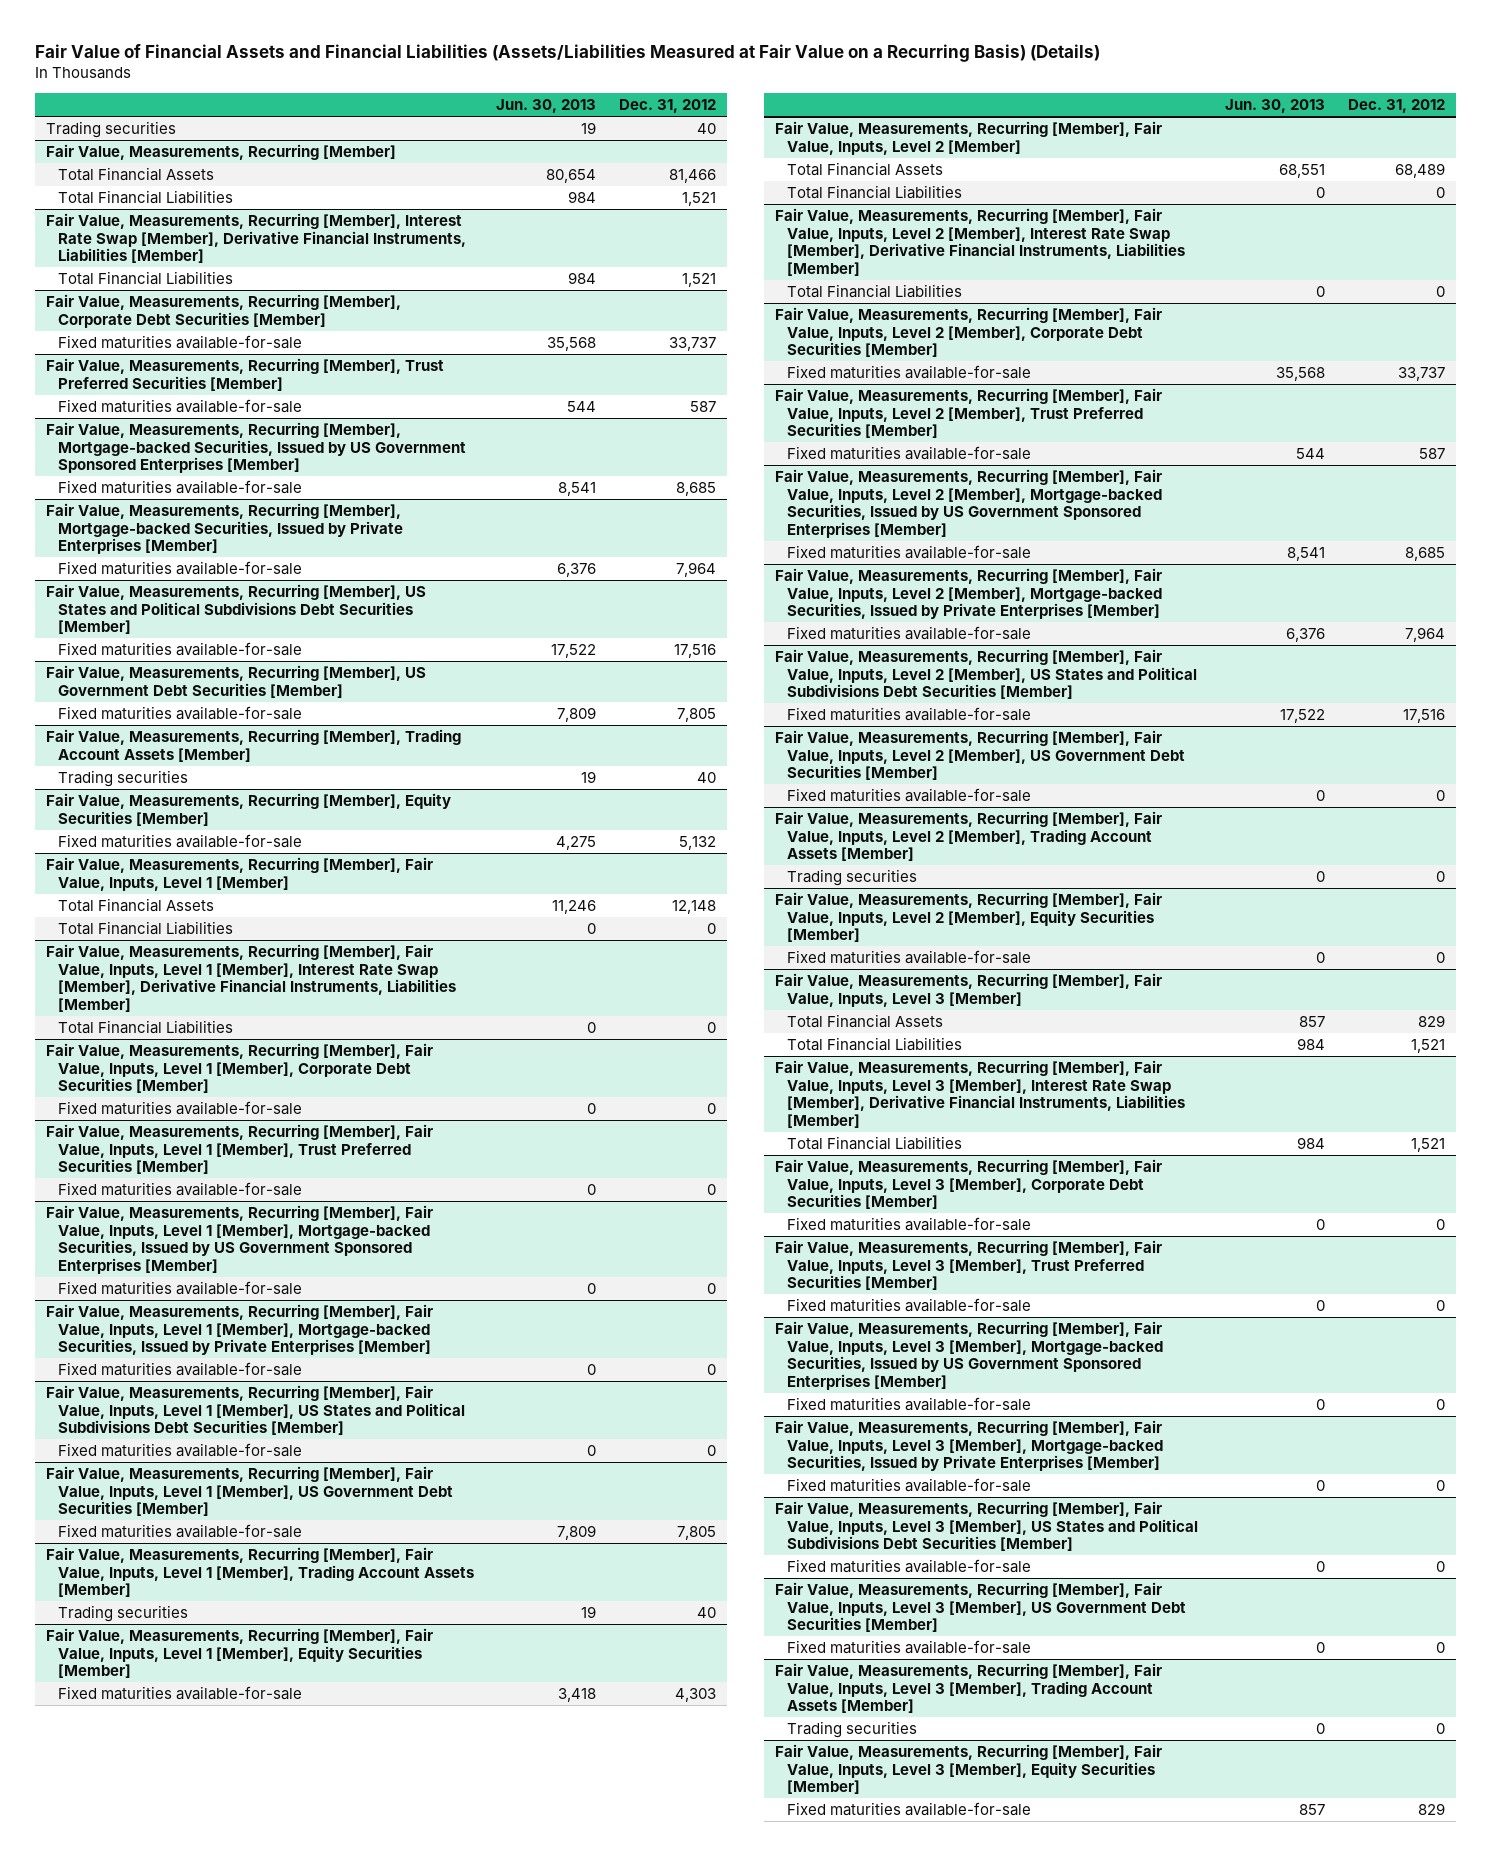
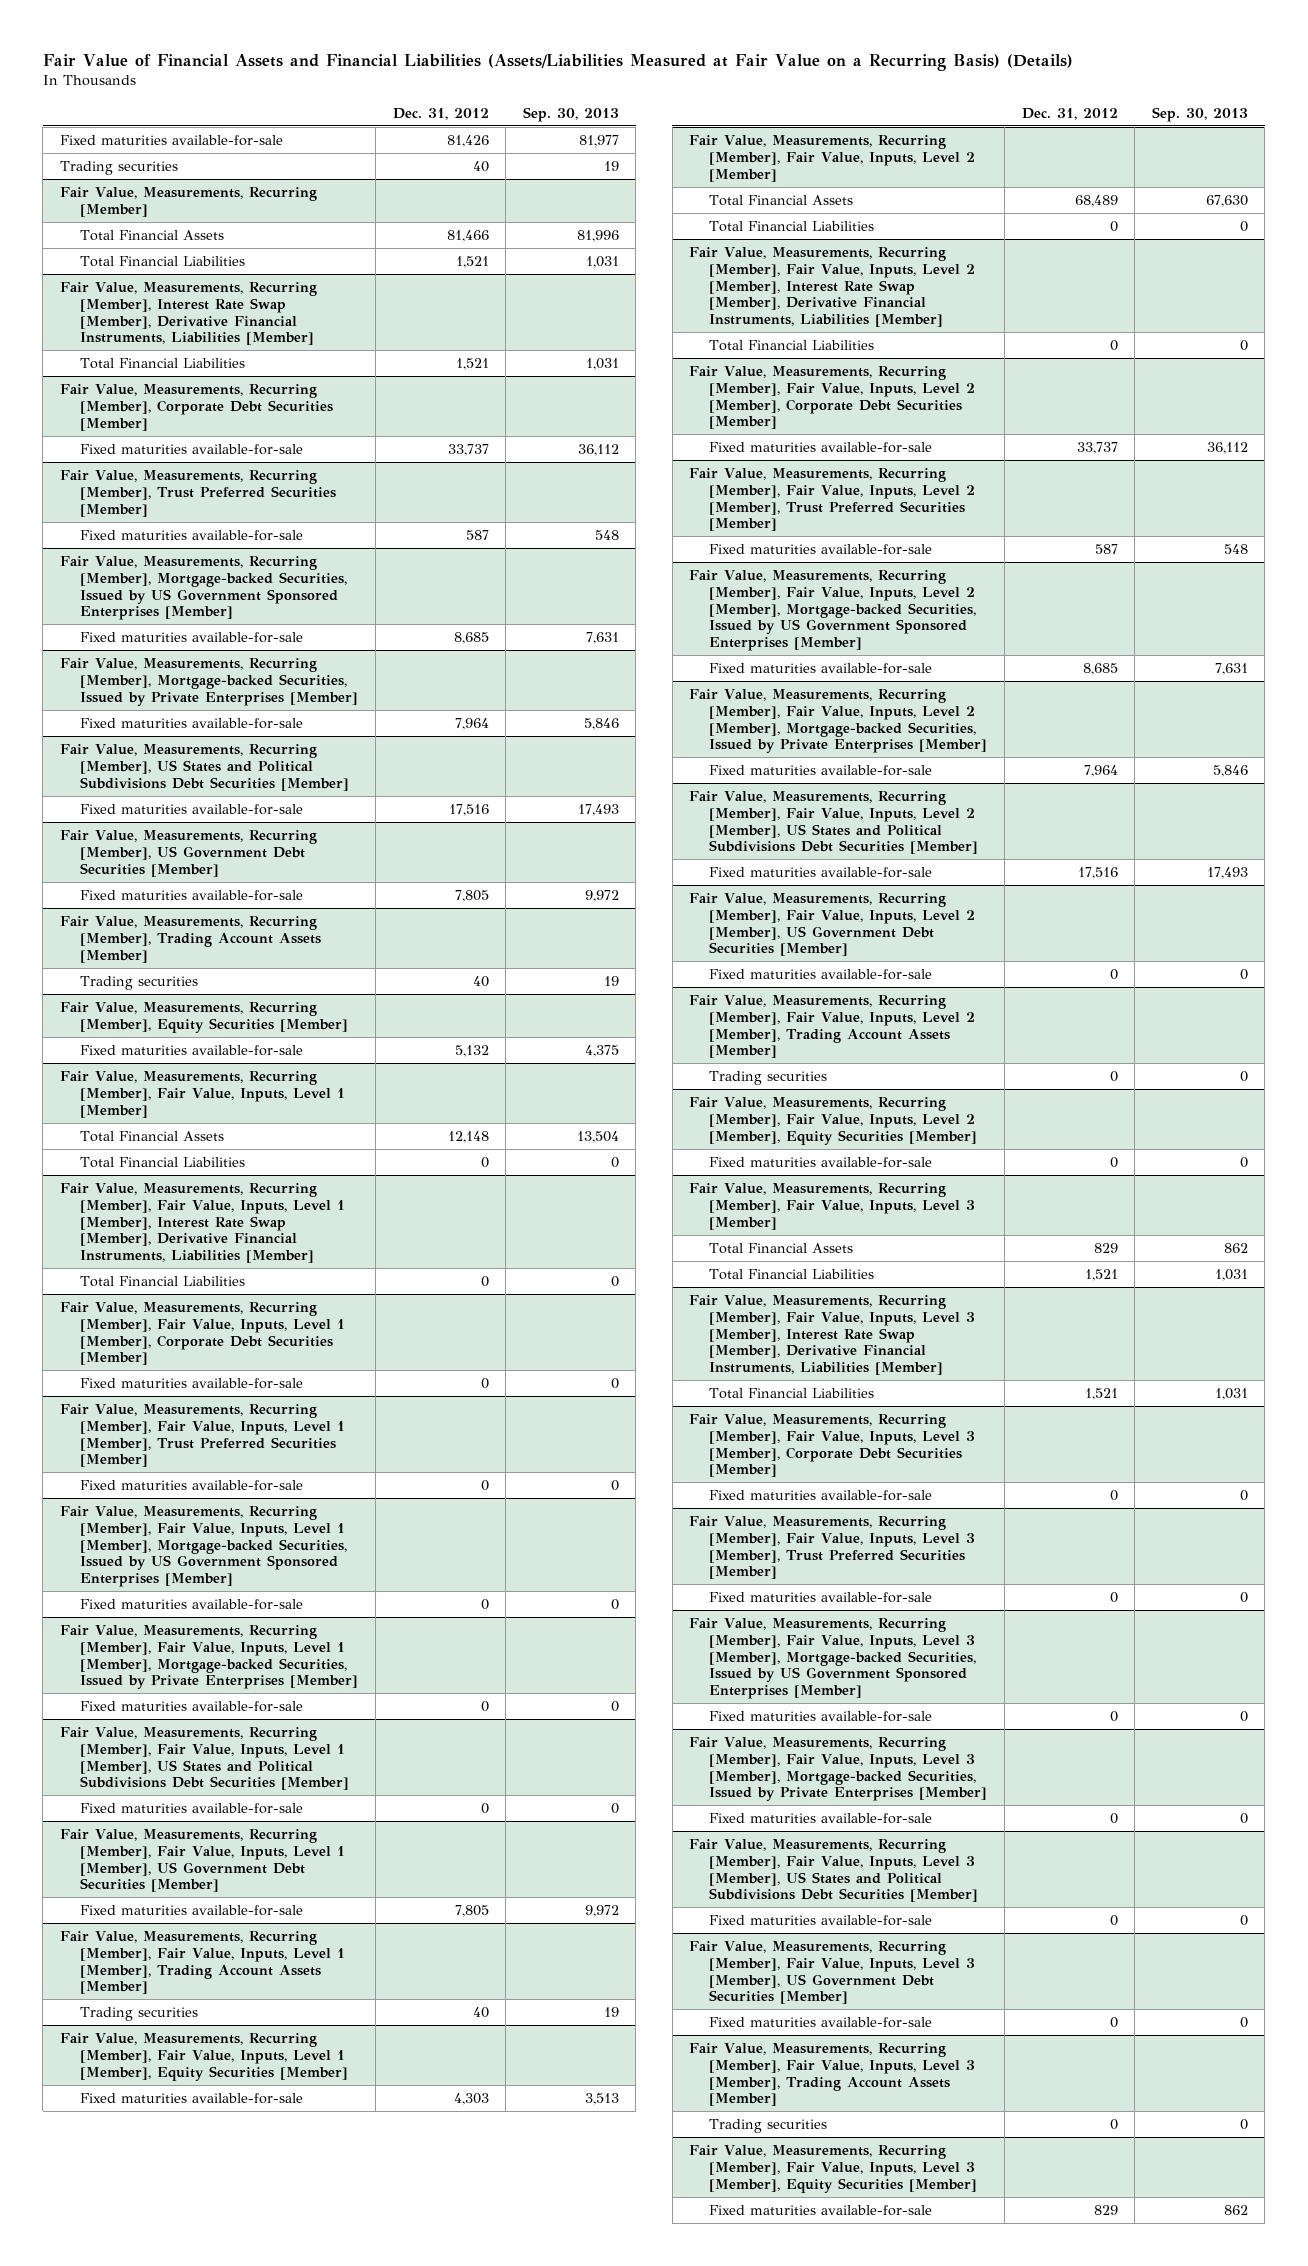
- | Jun. 30, 2013 | Dec. 31, 2012
+ | Dec. 31, 2012 | Sep. 30, 2013
+ Fixed maturities available-for-sale | 81,426 | 81,977

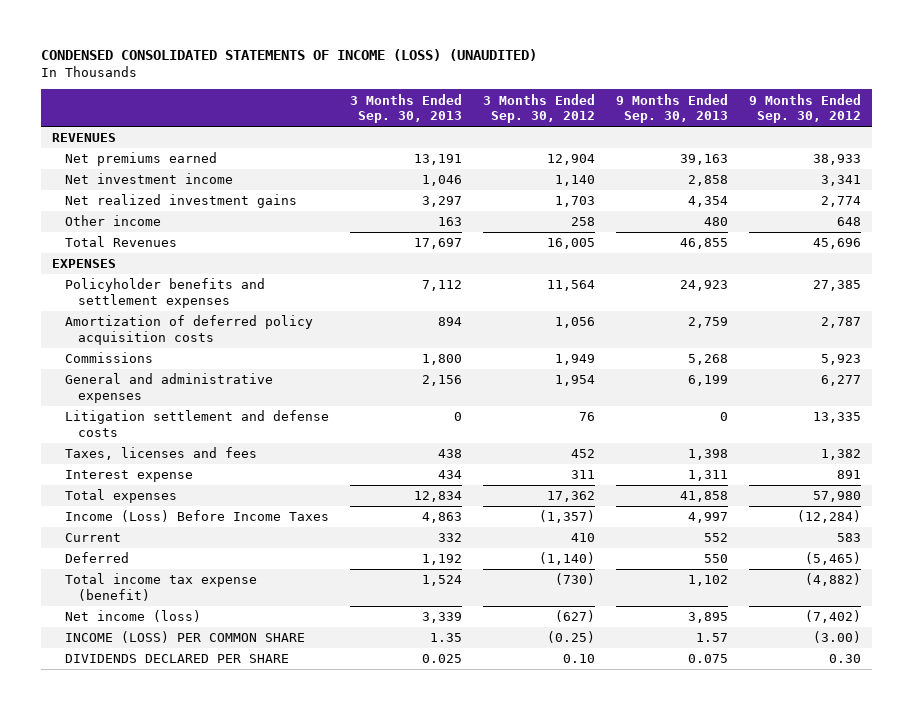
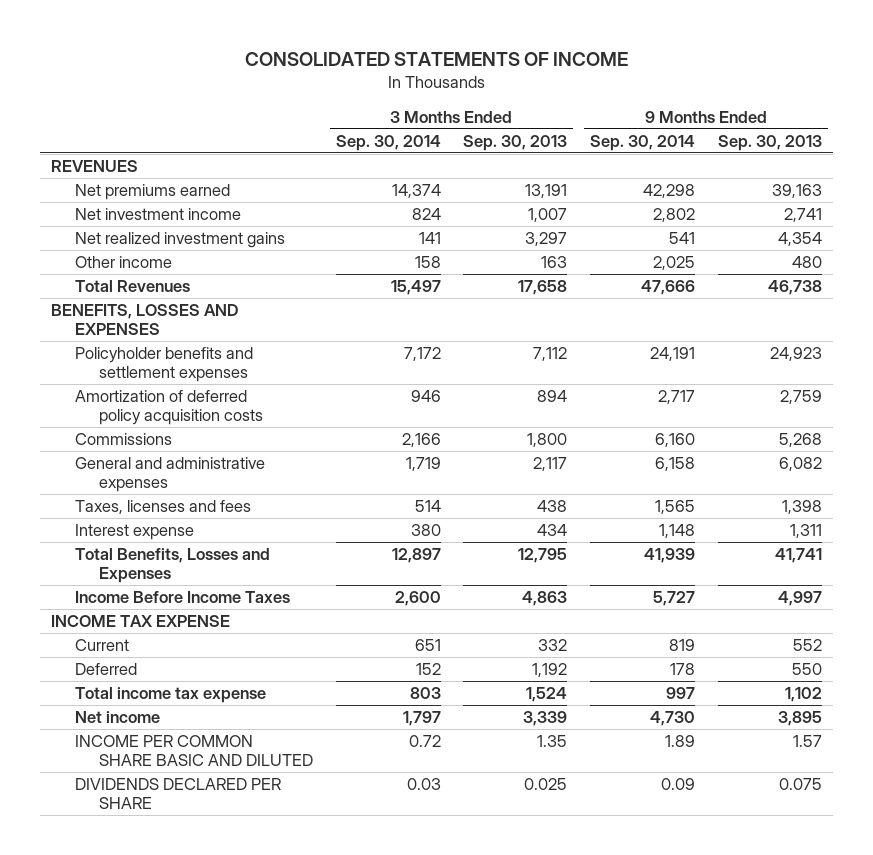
- CONDENSED CONSOLIDATED STATEMENTS OF INCOME (LOSS) (UNAUDITED)
+ CONSOLIDATED STATEMENTS OF INCOME
- | 3 Months Ended Sep. 30, 2013 | 3 Months Ended Sep. 30, 2012 | 9 Months Ended Sep. 30, 2013 | 9 Months Ended Sep. 30, 2012
+ | 3 Months Ended Sep. 30, 2014 | 3 Months Ended Sep. 30, 2013 | 9 Months Ended Sep. 30, 2014 | 9 Months Ended Sep. 30, 2013
- Net investment income | 1,046 | 1,140 | 2,858 | 3,341
+ Net investment income | 824 | 1,007 | 2,802 | 2,741
- Total Revenues | 17,697 | 16,005 | 46,855 | 45,696
- EXPENSES
+ Total Revenues | 15,497 | 17,658 | 47,666 | 46,738
+ BENEFITS, LOSSES AND EXPENSES
- General and administrative expenses | 2,156 | 1,954 | 6,199 | 6,277
- Litigation settlement and defense costs | 0 | 76 | 0 | 13,335
+ General and administrative expenses | 1,719 | 2,117 | 6,158 | 6,082
- Total expenses | 12,834 | 17,362 | 41,858 | 57,980
- Income (Loss) Before Income Taxes | 4,863 | (1,357) | 4,997 | (12,284)
+ Total Benefits, Losses and Expenses | 12,897 | 12,795 | 41,939 | 41,741
+ Income Before Income Taxes | 2,600 | 4,863 | 5,727 | 4,997
+ INCOME TAX EXPENSE
- Total income tax expense (benefit) | 1,524 | (730) | 1,102 | (4,882)
- Net income (loss) | 3,339 | (627) | 3,895 | (7,402)
- INCOME (LOSS) PER COMMON SHARE | 1.35 | (0.25) | 1.57 | (3.00)
+ Total income tax expense | 803 | 1,524 | 997 | 1,102
+ Net income | 1,797 | 3,339 | 4,730 | 3,895
+ INCOME PER COMMON SHARE BASIC AND DILUTED | 0.72 | 1.35 | 1.89 | 1.57

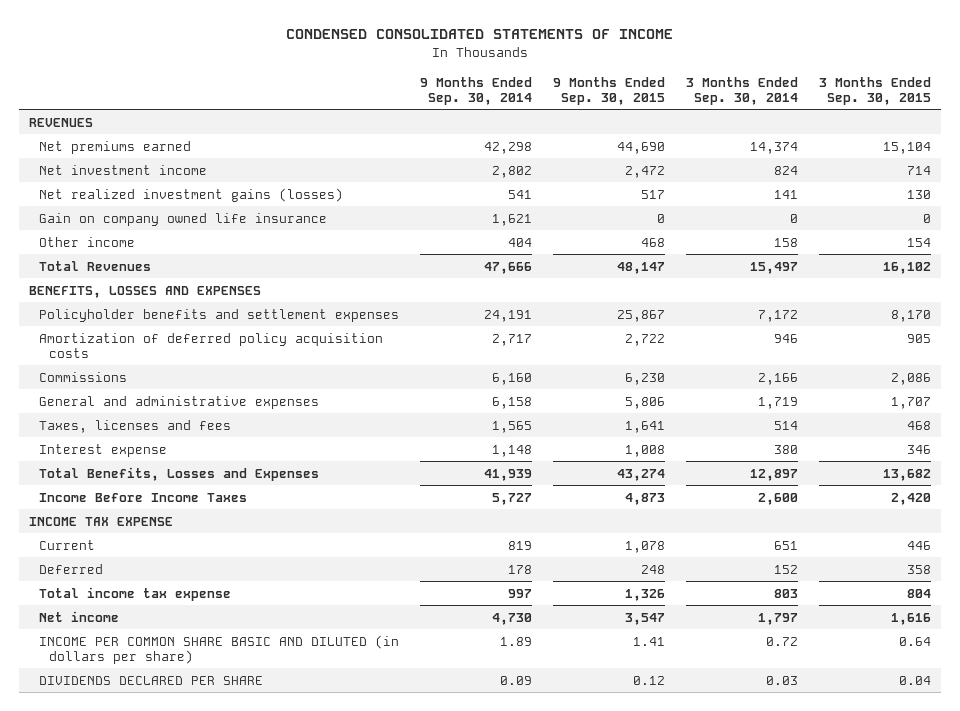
- CONSOLIDATED STATEMENTS OF INCOME
+ CONDENSED CONSOLIDATED STATEMENTS OF INCOME
- | 3 Months Ended Sep. 30, 2014 | 3 Months Ended Sep. 30, 2013 | 9 Months Ended Sep. 30, 2014 | 9 Months Ended Sep. 30, 2013
+ | 9 Months Ended Sep. 30, 2014 | 9 Months Ended Sep. 30, 2015 | 3 Months Ended Sep. 30, 2014 | 3 Months Ended Sep. 30, 2015
- Net realized investment gains | 141 | 3,297 | 541 | 4,354
- Other income | 158 | 163 | 2,025 | 480
+ Net realized investment gains (losses) | 541 | 517 | 141 | 130
+ Gain on company owned life insurance | 1,621 | 0 | 0 | 0
+ Other income | 404 | 468 | 158 | 154
- INCOME PER COMMON SHARE BASIC AND DILUTED | 0.72 | 1.35 | 1.89 | 1.57
+ INCOME PER COMMON SHARE BASIC AND DILUTED (in dollars per share) | 1.89 | 1.41 | 0.72 | 0.64

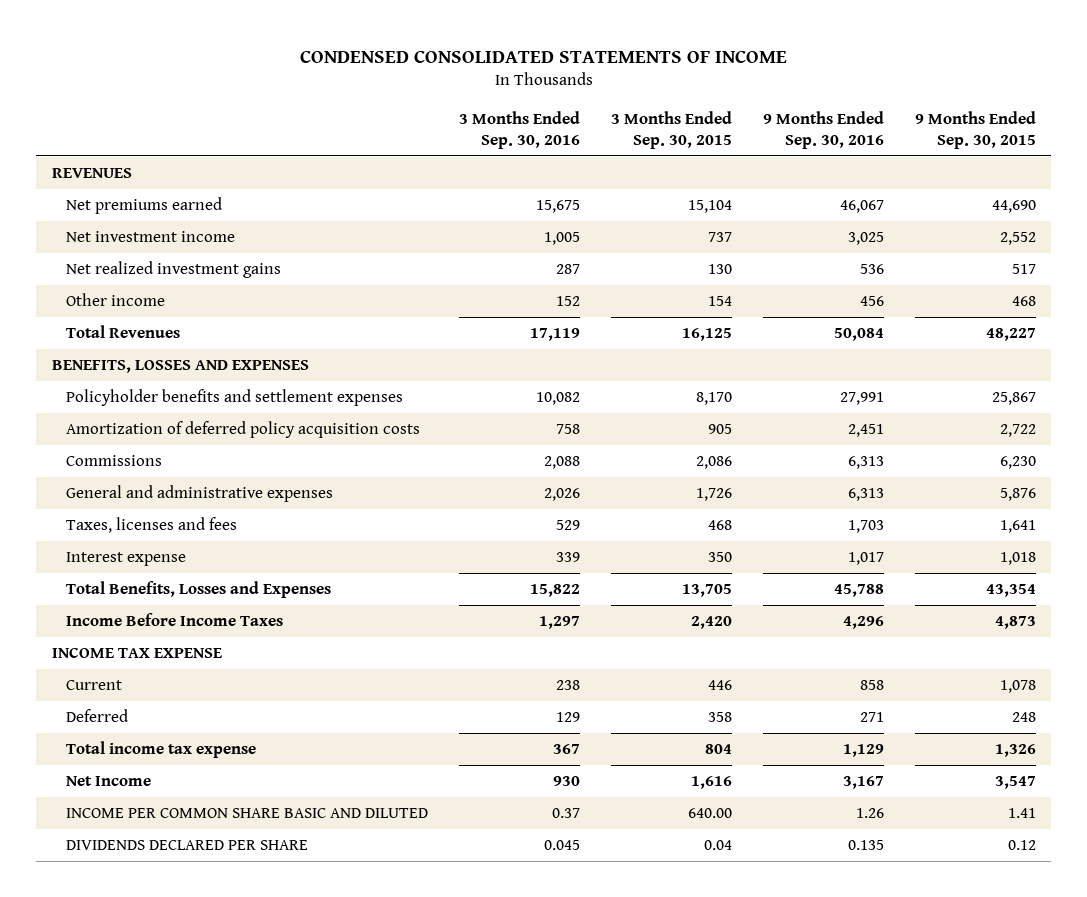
- | 9 Months Ended Sep. 30, 2014 | 9 Months Ended Sep. 30, 2015 | 3 Months Ended Sep. 30, 2014 | 3 Months Ended Sep. 30, 2015
+ | 3 Months Ended Sep. 30, 2016 | 3 Months Ended Sep. 30, 2015 | 9 Months Ended Sep. 30, 2016 | 9 Months Ended Sep. 30, 2015
- Net investment income | 2,802 | 2,472 | 824 | 714
- Net realized investment gains (losses) | 541 | 517 | 141 | 130
- Gain on company owned life insurance | 1,621 | 0 | 0 | 0
+ Net investment income | 1,005 | 737 | 3,025 | 2,552
+ Net realized investment gains | 287 | 130 | 536 | 517
- Total Revenues | 47,666 | 48,147 | 15,497 | 16,102
+ Total Revenues | 17,119 | 16,125 | 50,084 | 48,227
- General and administrative expenses | 6,158 | 5,806 | 1,719 | 1,707
+ General and administrative expenses | 2,026 | 1,726 | 6,313 | 5,876
- Interest expense | 1,148 | 1,008 | 380 | 346
- Total Benefits, Losses and Expenses | 41,939 | 43,274 | 12,897 | 13,682
+ Interest expense | 339 | 350 | 1,017 | 1,018
+ Total Benefits, Losses and Expenses | 15,822 | 13,705 | 45,788 | 43,354
- Net income | 4,730 | 3,547 | 1,797 | 1,616
- INCOME PER COMMON SHARE BASIC AND DILUTED (in dollars per share) | 1.89 | 1.41 | 0.72 | 0.64
+ Net Income | 930 | 1,616 | 3,167 | 3,547
+ INCOME PER COMMON SHARE BASIC AND DILUTED | 0.37 | 640.00 | 1.26 | 1.41

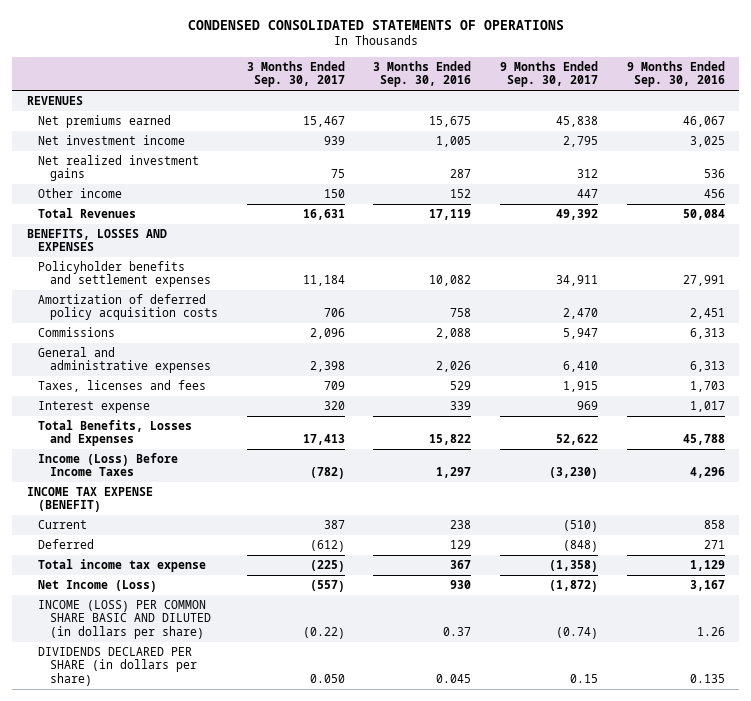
- CONDENSED CONSOLIDATED STATEMENTS OF INCOME
+ CONDENSED CONSOLIDATED STATEMENTS OF OPERATIONS
- | 3 Months Ended Sep. 30, 2016 | 3 Months Ended Sep. 30, 2015 | 9 Months Ended Sep. 30, 2016 | 9 Months Ended Sep. 30, 2015
+ | 3 Months Ended Sep. 30, 2017 | 3 Months Ended Sep. 30, 2016 | 9 Months Ended Sep. 30, 2017 | 9 Months Ended Sep. 30, 2016
- Income Before Income Taxes | 1,297 | 2,420 | 4,296 | 4,873
- INCOME TAX EXPENSE
+ Income (Loss) Before Income Taxes | (782) | 1,297 | (3,230) | 4,296
+ INCOME TAX EXPENSE (BENEFIT)
- Net Income | 930 | 1,616 | 3,167 | 3,547
- INCOME PER COMMON SHARE BASIC AND DILUTED | 0.37 | 640.00 | 1.26 | 1.41
- DIVIDENDS DECLARED PER SHARE | 0.045 | 0.04 | 0.135 | 0.12
+ Net Income (Loss) | (557) | 930 | (1,872) | 3,167
+ INCOME (LOSS) PER COMMON SHARE BASIC AND DILUTED (in dollars per share) | (0.22) | 0.37 | (0.74) | 1.26
+ DIVIDENDS DECLARED PER SHARE (in dollars per share) | 0.050 | 0.045 | 0.15 | 0.135

